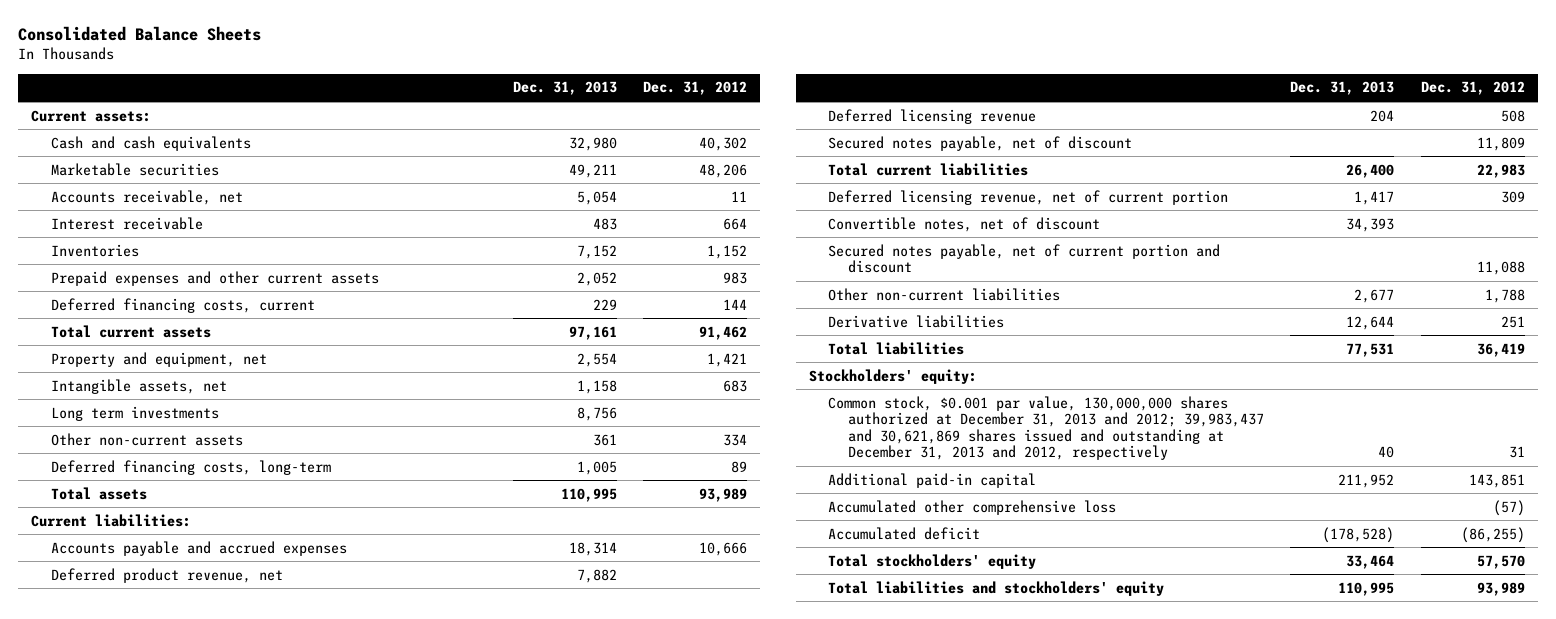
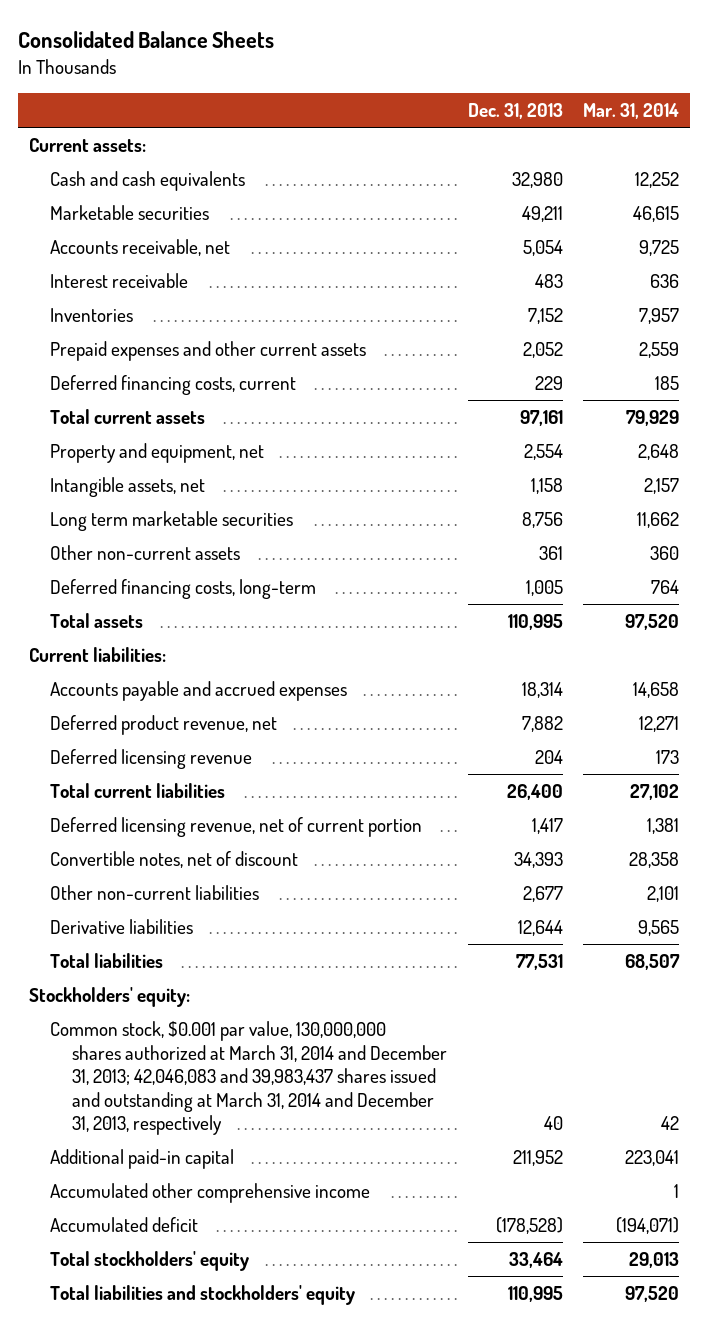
- | Dec. 31, 2013 | Dec. 31, 2012
+ | Dec. 31, 2013 | Mar. 31, 2014
- Long term investments | 8,756 |
+ Long term marketable securities | 8,756 | 11,662
- Secured notes payable, net of discount | | 11,809
- Secured notes payable, net of current portion and discount | | 11,088
- Common stock, $0.001 par value, 130,000,000 shares authorized at December 31, 2013 and 2012; 39,983,437 and 30,621,869 shares issued and outstanding at December 31, 2013 and 2012, respectively | 40 | 31
+ Common stock, $0.001 par value, 130,000,000 shares authorized at March 31, 2014 and December 31, 2013; 42,046,083 and 39,983,437 shares issued and outstanding at March 31, 2014 and December 31, 2013, respectively | 40 | 42
- Accumulated other comprehensive loss | | (57)
+ Accumulated other comprehensive income | | 1

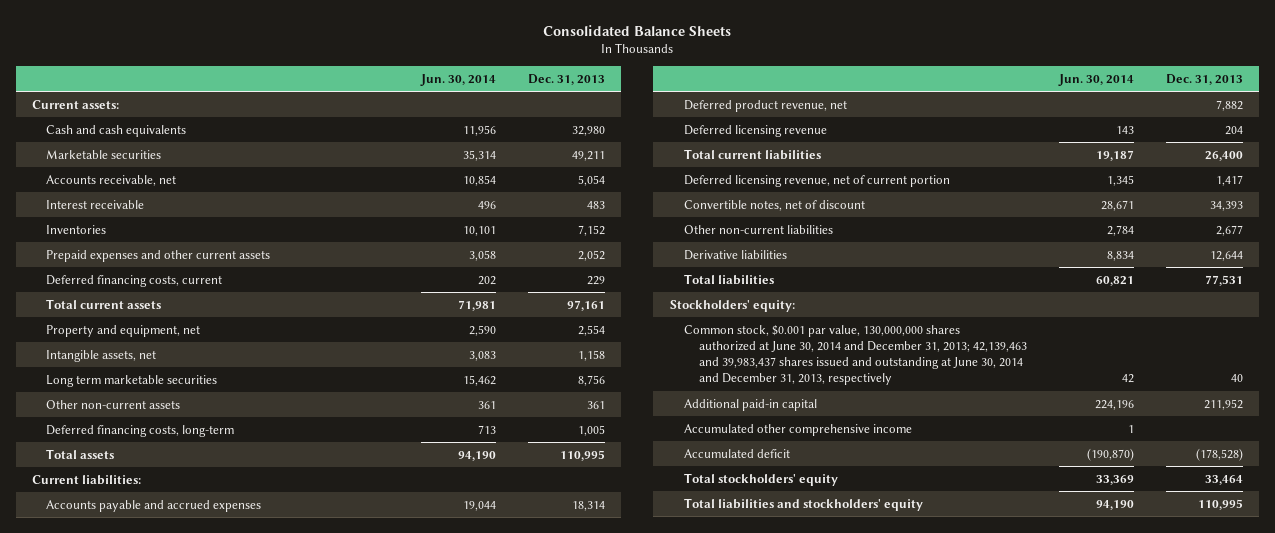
- | Dec. 31, 2013 | Mar. 31, 2014
+ | Jun. 30, 2014 | Dec. 31, 2013
- Common stock, $0.001 par value, 130,000,000 shares authorized at March 31, 2014 and December 31, 2013; 42,046,083 and 39,983,437 shares issued and outstanding at March 31, 2014 and December 31, 2013, respectively | 40 | 42
+ Common stock, $0.001 par value, 130,000,000 shares authorized at June 30, 2014 and December 31, 2013; 42,139,463 and 39,983,437 shares issued and outstanding at June 30, 2014 and December 31, 2013, respectively | 42 | 40

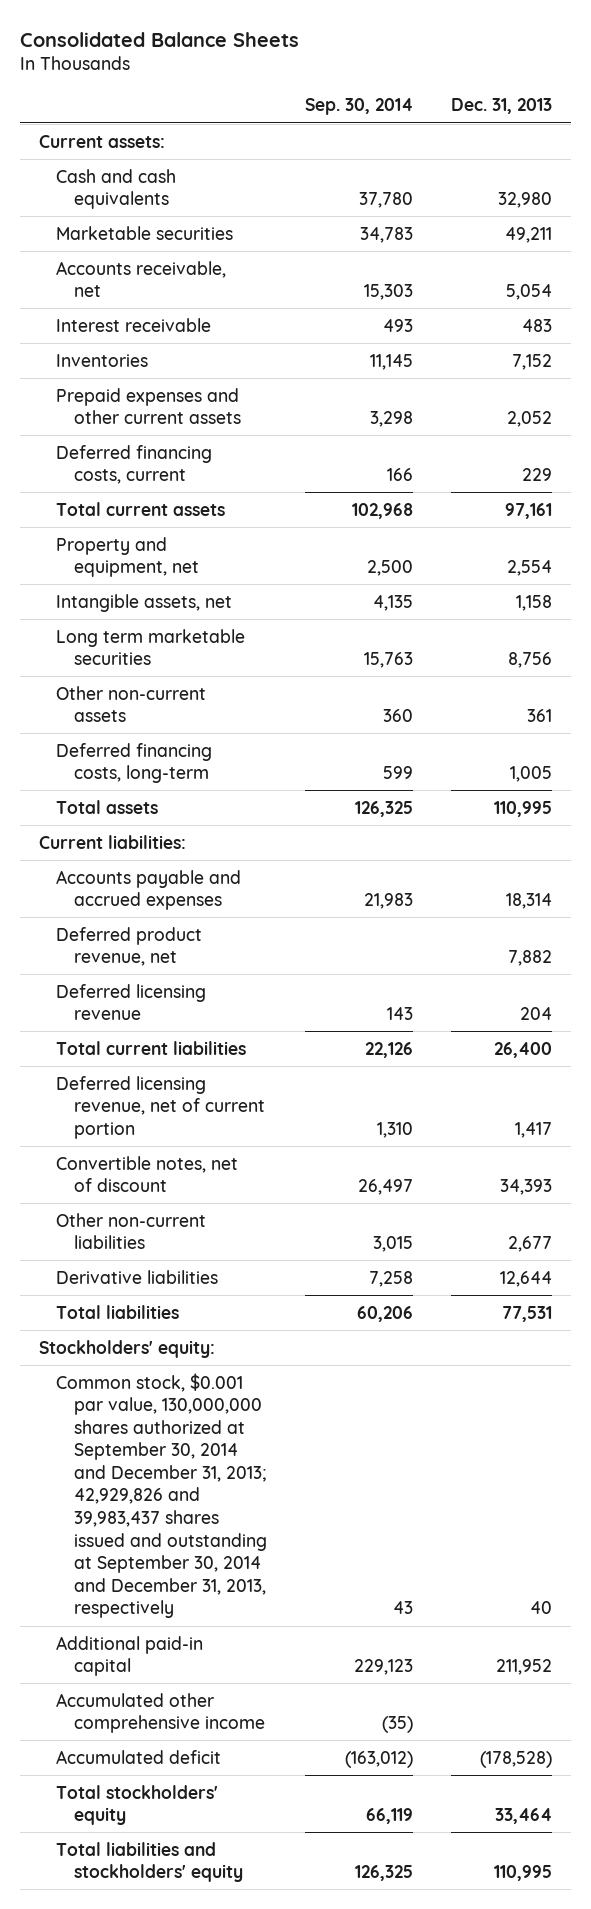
- | Jun. 30, 2014 | Dec. 31, 2013
+ | Sep. 30, 2014 | Dec. 31, 2013
- Common stock, $0.001 par value, 130,000,000 shares authorized at June 30, 2014 and December 31, 2013; 42,139,463 and 39,983,437 shares issued and outstanding at June 30, 2014 and December 31, 2013, respectively | 42 | 40
+ Common stock, $0.001 par value, 130,000,000 shares authorized at September 30, 2014 and December 31, 2013; 42,929,826 and 39,983,437 shares issued and outstanding at September 30, 2014 and December 31, 2013, respectively | 43 | 40

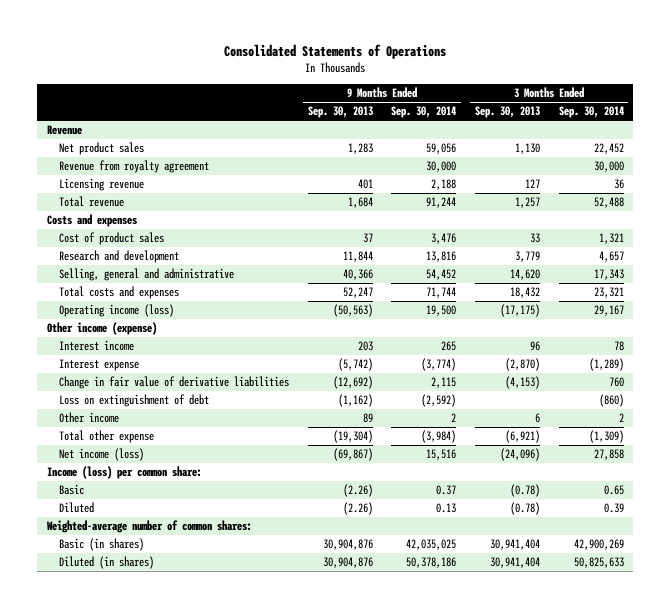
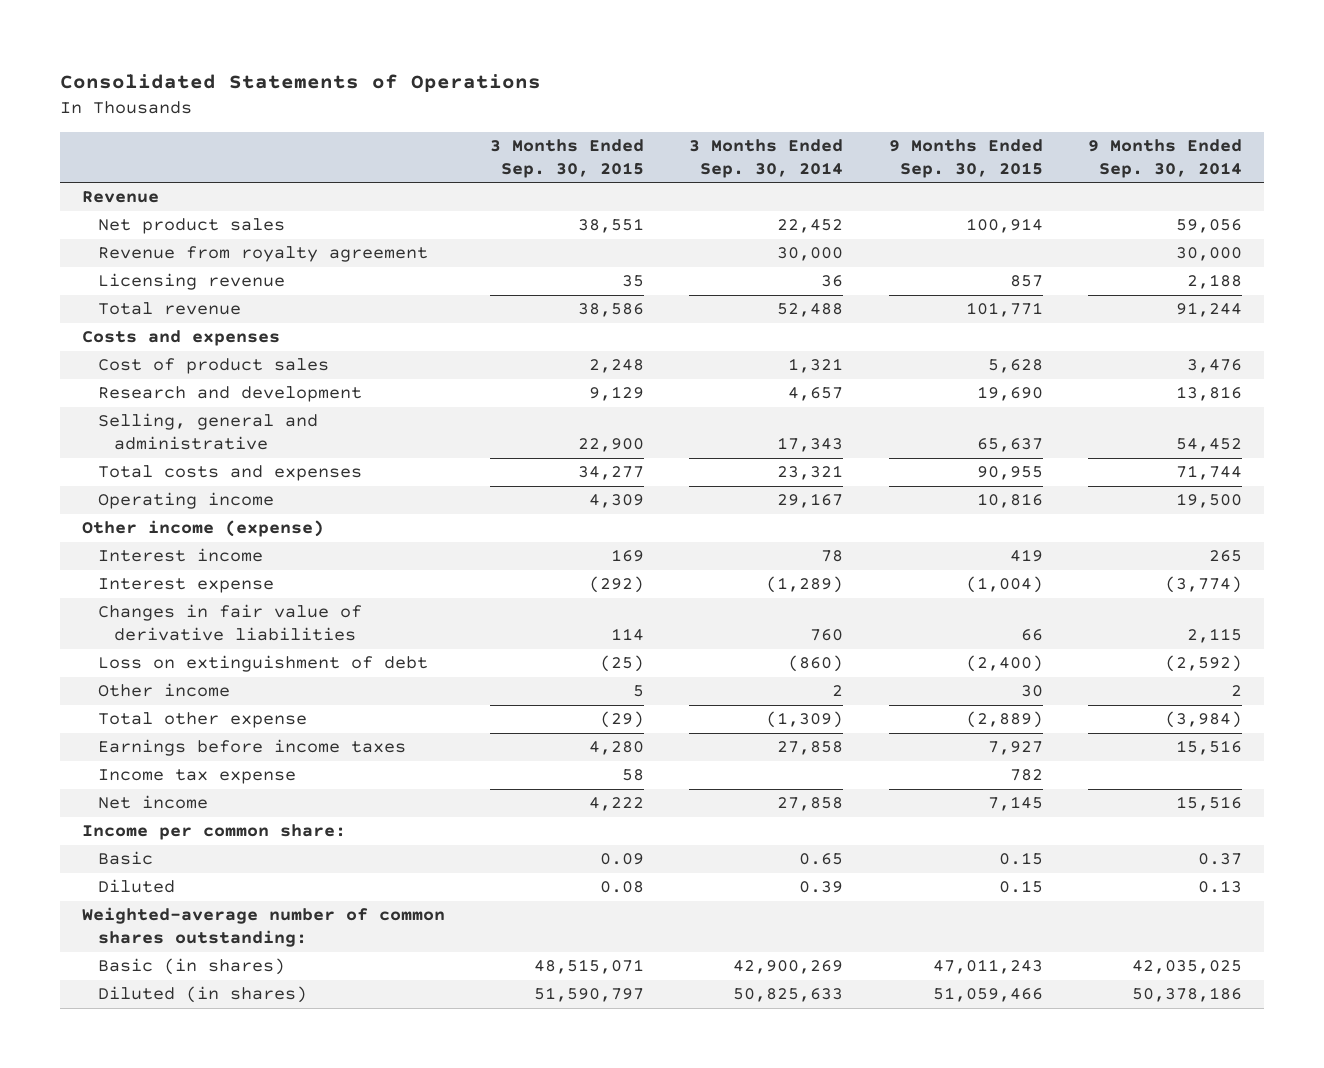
- | 9 Months Ended Sep. 30, 2013 | 9 Months Ended Sep. 30, 2014 | 3 Months Ended Sep. 30, 2013 | 3 Months Ended Sep. 30, 2014
+ | 3 Months Ended Sep. 30, 2015 | 3 Months Ended Sep. 30, 2014 | 9 Months Ended Sep. 30, 2015 | 9 Months Ended Sep. 30, 2014
- Operating income (loss) | (50,563) | 19,500 | (17,175) | 29,167
+ Operating income | 4,309 | 29,167 | 10,816 | 19,500
- Change in fair value of derivative liabilities | (12,692) | 2,115 | (4,153) | 760
+ Changes in fair value of derivative liabilities | 114 | 760 | 66 | 2,115
- Net income (loss) | (69,867) | 15,516 | (24,096) | 27,858
- Income (loss) per common share:
+ Earnings before income taxes | 4,280 | 27,858 | 7,927 | 15,516
+ Income tax expense | 58 | | 782 |
+ Net income | 4,222 | 27,858 | 7,145 | 15,516
+ Income per common share:
- Weighted-average number of common shares:
+ Weighted-average number of common shares outstanding:

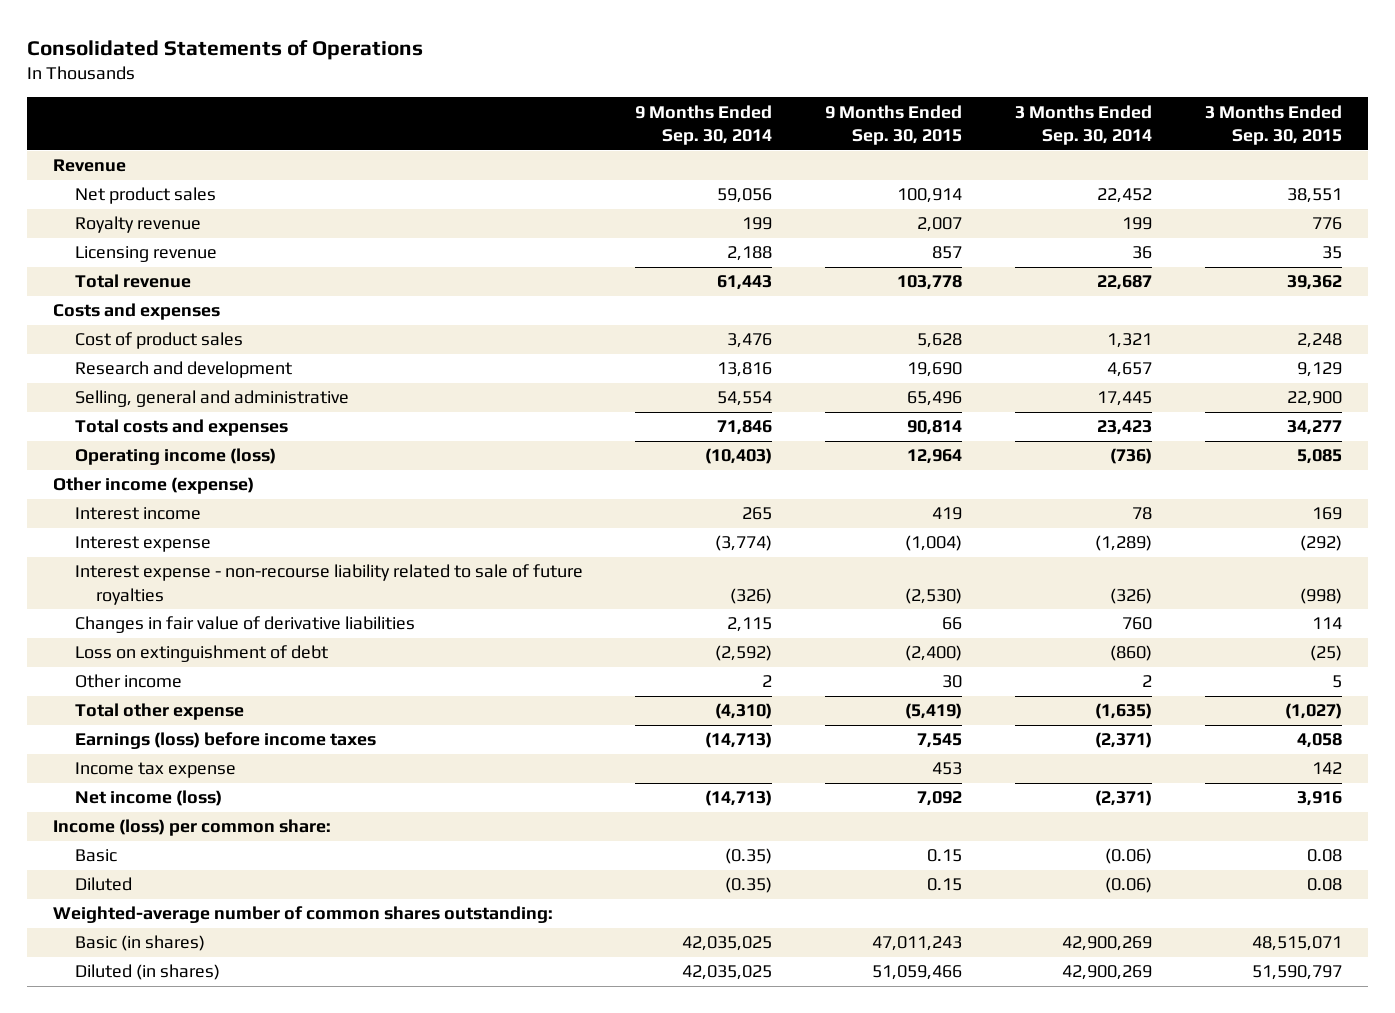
- | 3 Months Ended Sep. 30, 2015 | 3 Months Ended Sep. 30, 2014 | 9 Months Ended Sep. 30, 2015 | 9 Months Ended Sep. 30, 2014
+ | 9 Months Ended Sep. 30, 2014 | 9 Months Ended Sep. 30, 2015 | 3 Months Ended Sep. 30, 2014 | 3 Months Ended Sep. 30, 2015
- Revenue from royalty agreement | | 30,000 | | 30,000
+ Royalty revenue | 199 | 2,007 | 199 | 776
- Total revenue | 38,586 | 52,488 | 101,771 | 91,244
+ Total revenue | 61,443 | 103,778 | 22,687 | 39,362
- Selling, general and administrative | 22,900 | 17,343 | 65,637 | 54,452
- Total costs and expenses | 34,277 | 23,321 | 90,955 | 71,744
- Operating income | 4,309 | 29,167 | 10,816 | 19,500
+ Selling, general and administrative | 54,554 | 65,496 | 17,445 | 22,900
+ Total costs and expenses | 71,846 | 90,814 | 23,423 | 34,277
+ Operating income (loss) | (10,403) | 12,964 | (736) | 5,085
+ Interest expense - non-recourse liability related to sale of future royalties | (326) | (2,530) | (326) | (998)
- Total other expense | (29) | (1,309) | (2,889) | (3,984)
- Earnings before income taxes | 4,280 | 27,858 | 7,927 | 15,516
- Income tax expense | 58 | | 782 |
- Net income | 4,222 | 27,858 | 7,145 | 15,516
- Income per common share:
- Basic | 0.09 | 0.65 | 0.15 | 0.37
- Diluted | 0.08 | 0.39 | 0.15 | 0.13
+ Total other expense | (4,310) | (5,419) | (1,635) | (1,027)
+ Earnings (loss) before income taxes | (14,713) | 7,545 | (2,371) | 4,058
+ Income tax expense | | 453 | | 142
+ Net income (loss) | (14,713) | 7,092 | (2,371) | 3,916
+ Income (loss) per common share:
+ Basic | (0.35) | 0.15 | (0.06) | 0.08
+ Diluted | (0.35) | 0.15 | (0.06) | 0.08
- Diluted (in shares) | 51,590,797 | 50,825,633 | 51,059,466 | 50,378,186
+ Diluted (in shares) | 42,035,025 | 51,059,466 | 42,900,269 | 51,590,797

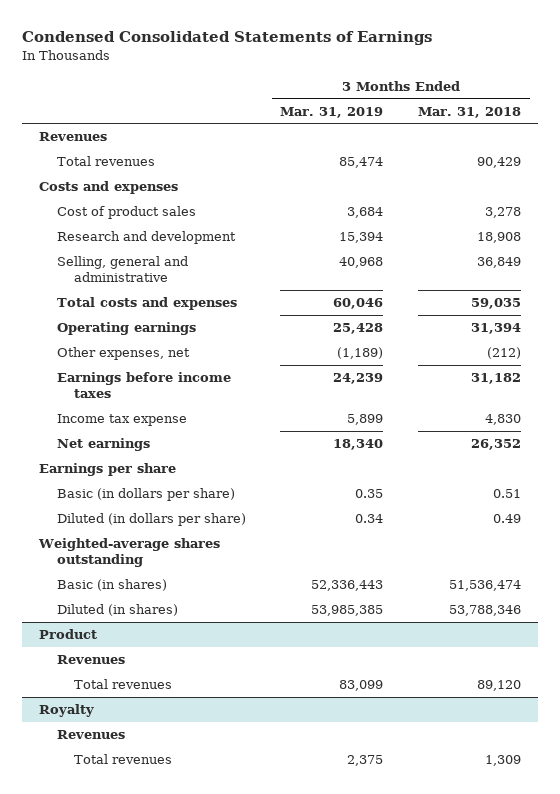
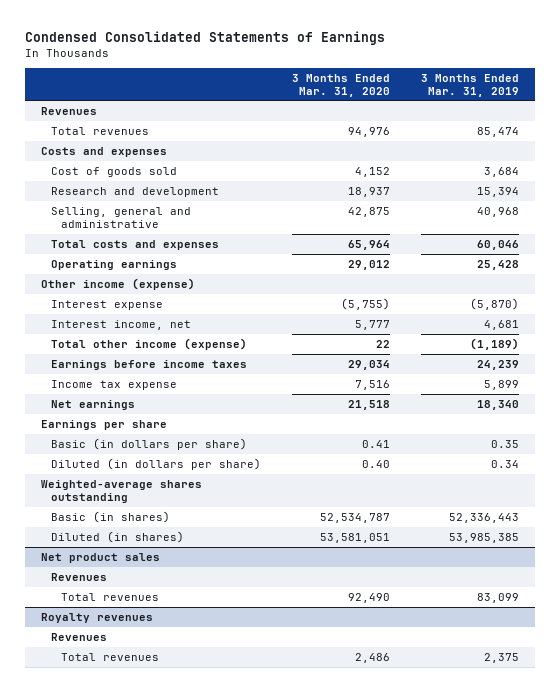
- | 3 Months Ended Mar. 31, 2019 | 3 Months Ended Mar. 31, 2018
+ | 3 Months Ended Mar. 31, 2020 | 3 Months Ended Mar. 31, 2019
- Cost of product sales | 3,684 | 3,278
+ Cost of goods sold | 4,152 | 3,684
- Other expenses, net | (1,189) | (212)
+ Other income (expense)
+ Interest expense | (5,755) | (5,870)
+ Interest income, net | 5,777 | 4,681
+ Total other income (expense) | 22 | (1,189)
- Product
+ Net product sales
- Royalty
+ Royalty revenues

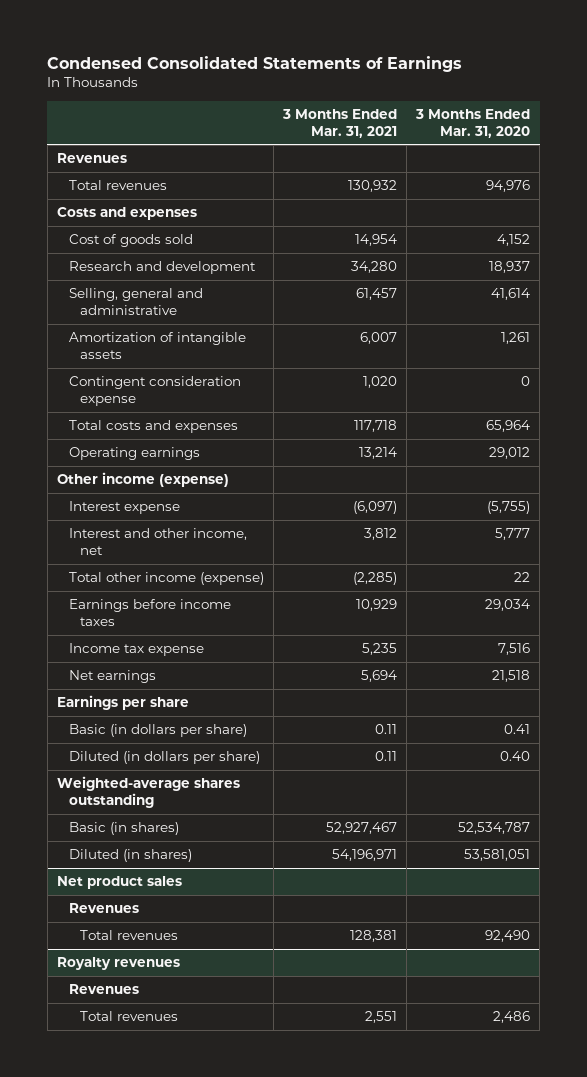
- | 3 Months Ended Mar. 31, 2020 | 3 Months Ended Mar. 31, 2019
+ | 3 Months Ended Mar. 31, 2021 | 3 Months Ended Mar. 31, 2020
- Selling, general and administrative | 42,875 | 40,968
+ Selling, general and administrative | 61,457 | 41,614
+ Amortization of intangible assets | 6,007 | 1,261
+ Contingent consideration expense | 1,020 | 0
- Interest income, net | 5,777 | 4,681
+ Interest and other income, net | 3,812 | 5,777

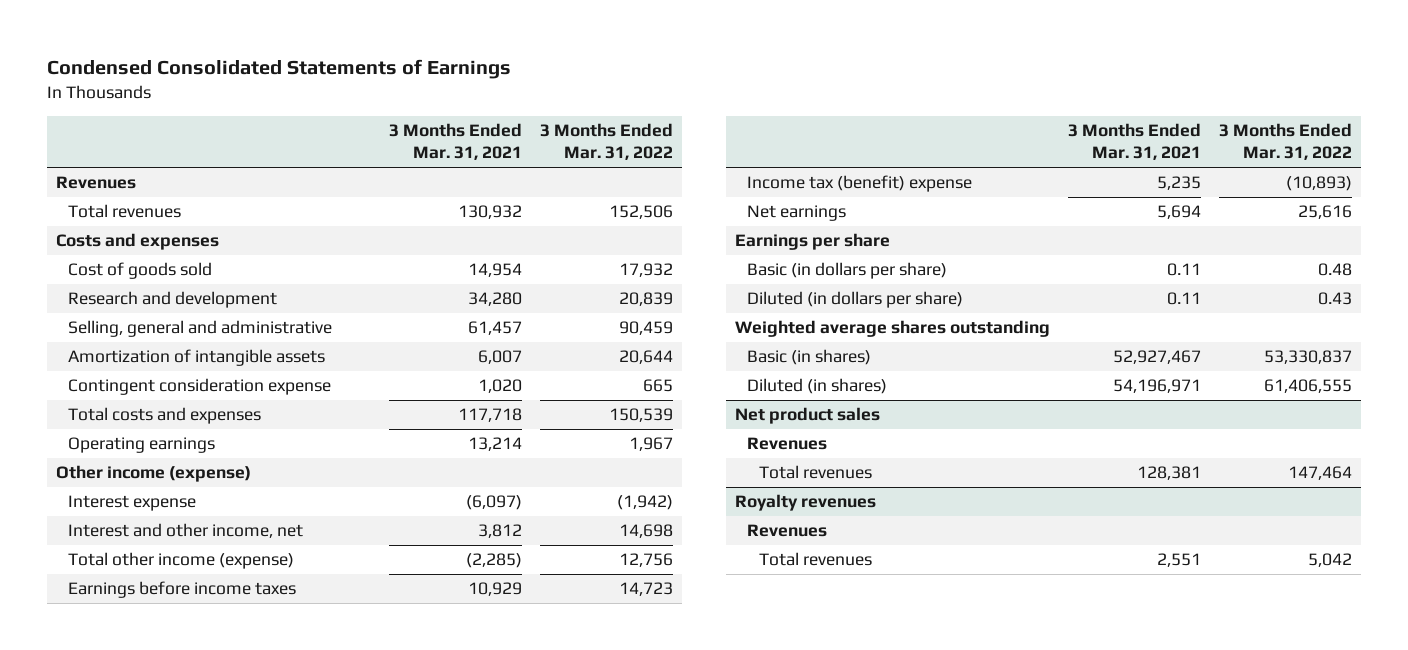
- | 3 Months Ended Mar. 31, 2021 | 3 Months Ended Mar. 31, 2020
+ | 3 Months Ended Mar. 31, 2021 | 3 Months Ended Mar. 31, 2022
- Income tax expense | 5,235 | 7,516
+ Income tax (benefit) expense | 5,235 | (10,893)
- Weighted-average shares outstanding
+ Weighted average shares outstanding

